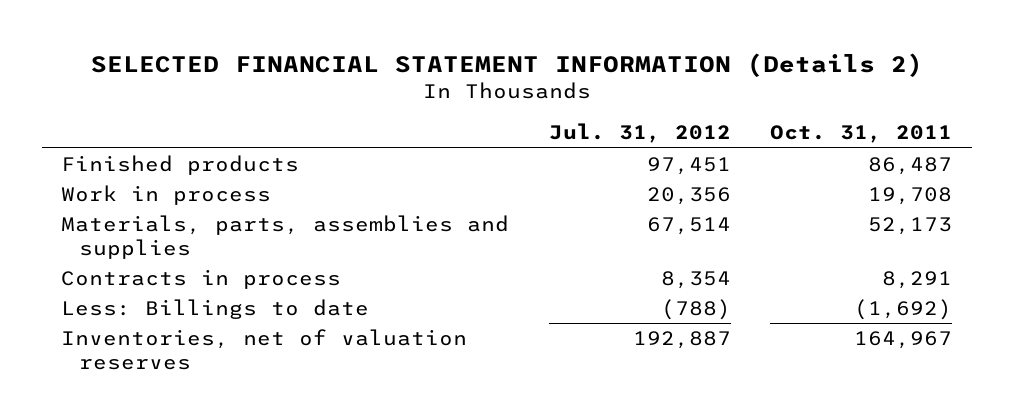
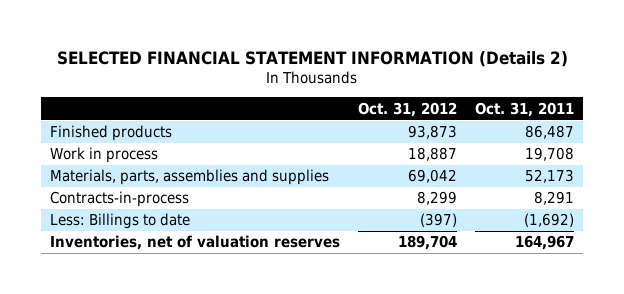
- | Jul. 31, 2012 | Oct. 31, 2011
+ | Oct. 31, 2012 | Oct. 31, 2011
- Contracts in process | 8,354 | 8,291
+ Contracts-in-process | 8,299 | 8,291

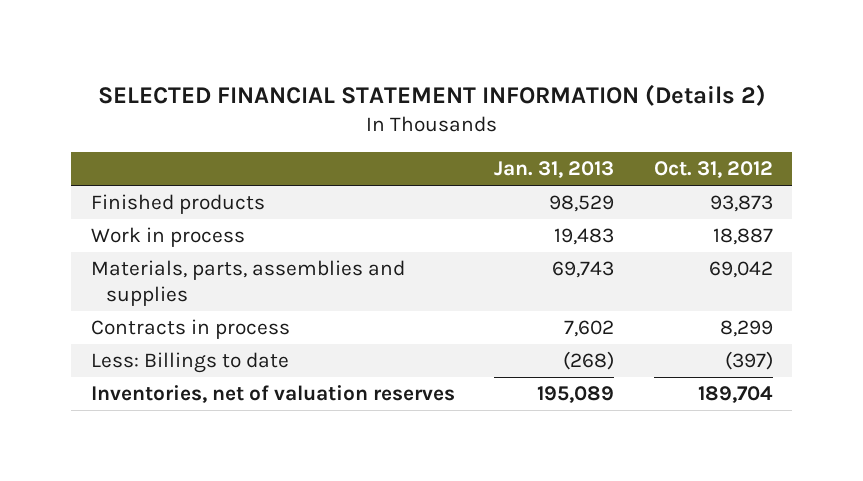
- | Oct. 31, 2012 | Oct. 31, 2011
+ | Jan. 31, 2013 | Oct. 31, 2012
- Contracts-in-process | 8,299 | 8,291
+ Contracts in process | 7,602 | 8,299

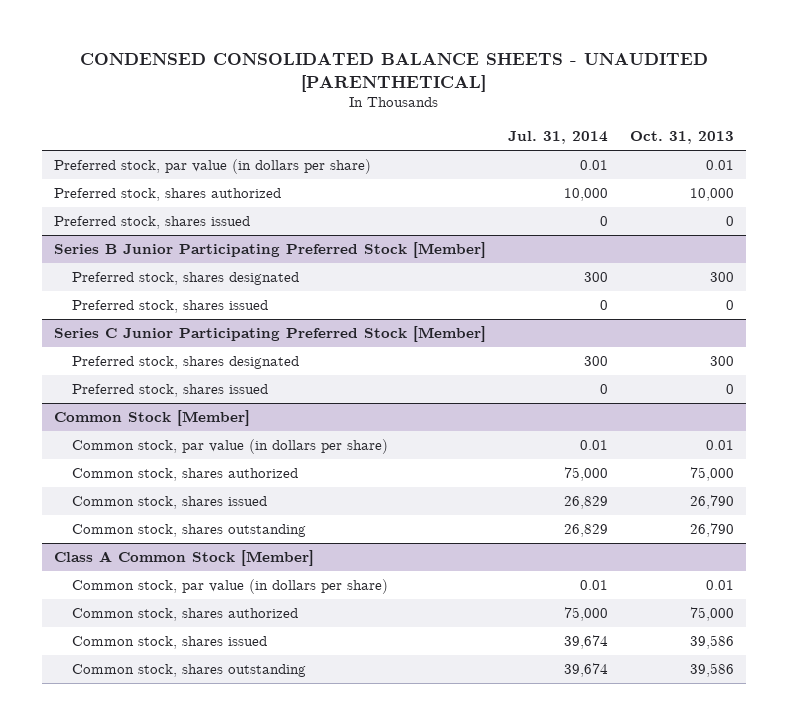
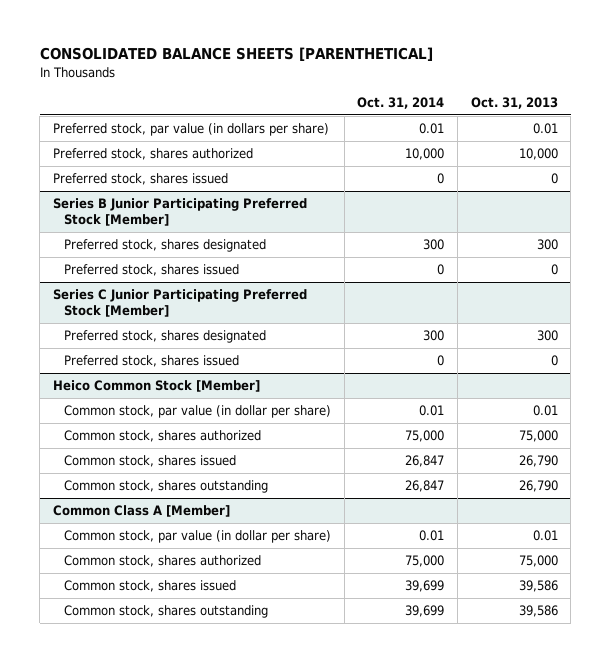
- CONDENSED CONSOLIDATED BALANCE SHEETS - UNAUDITED [PARENTHETICAL]
+ CONSOLIDATED BALANCE SHEETS [PARENTHETICAL]
- | Jul. 31, 2014 | Oct. 31, 2013
+ | Oct. 31, 2014 | Oct. 31, 2013
- Common Stock [Member]
- Common stock, par value (in dollars per share) | 0.01 | 0.01
+ Heico Common Stock [Member]
+ Common stock, par value (in dollar per share) | 0.01 | 0.01
- Class A Common Stock [Member]
- Common stock, par value (in dollars per share) | 0.01 | 0.01
+ Common Class A [Member]
+ Common stock, par value (in dollar per share) | 0.01 | 0.01

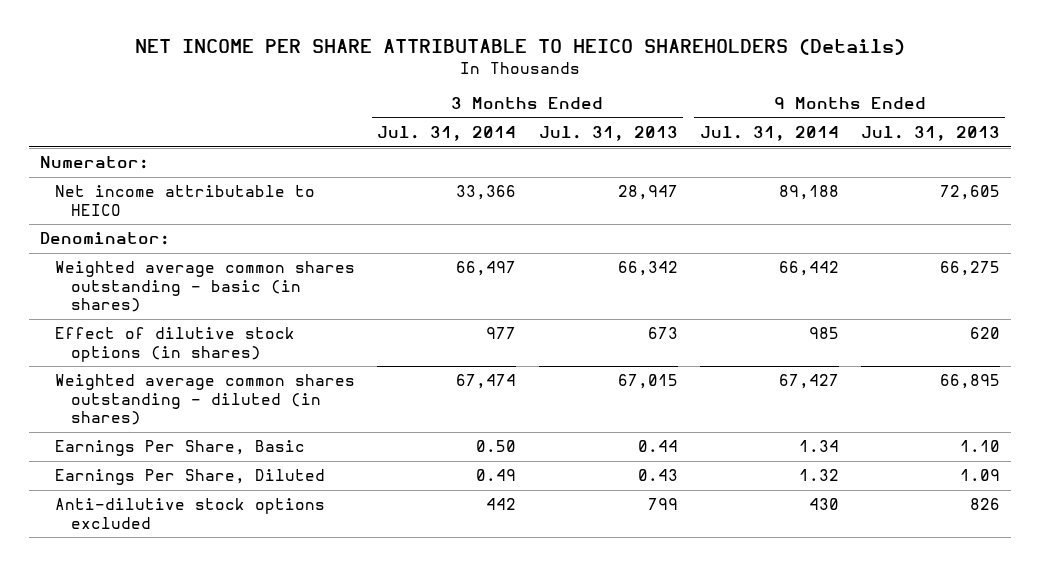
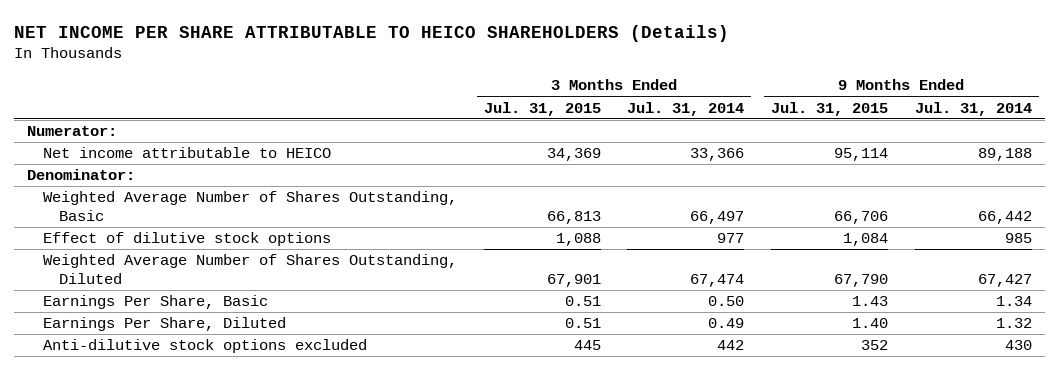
- | 3 Months Ended Jul. 31, 2014 | 3 Months Ended Jul. 31, 2013 | 9 Months Ended Jul. 31, 2014 | 9 Months Ended Jul. 31, 2013
+ | 3 Months Ended Jul. 31, 2015 | 3 Months Ended Jul. 31, 2014 | 9 Months Ended Jul. 31, 2015 | 9 Months Ended Jul. 31, 2014
- Weighted average common shares outstanding - basic (in shares) | 66,497 | 66,342 | 66,442 | 66,275
- Effect of dilutive stock options (in shares) | 977 | 673 | 985 | 620
- Weighted average common shares outstanding - diluted (in shares) | 67,474 | 67,015 | 67,427 | 66,895
+ Weighted Average Number of Shares Outstanding, Basic | 66,813 | 66,497 | 66,706 | 66,442
+ Effect of dilutive stock options | 1,088 | 977 | 1,084 | 985
+ Weighted Average Number of Shares Outstanding, Diluted | 67,901 | 67,474 | 67,790 | 67,427

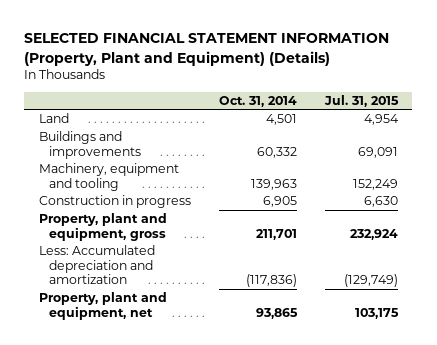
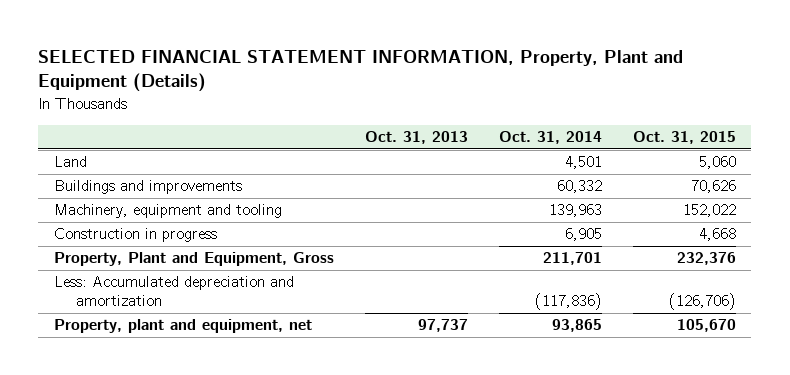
- SELECTED FINANCIAL STATEMENT INFORMATION (Property, Plant and Equipment) (Details)
+ SELECTED FINANCIAL STATEMENT INFORMATION, Property, Plant and Equipment (Details)
- | Oct. 31, 2014 | Jul. 31, 2015
+ | Oct. 31, 2013 | Oct. 31, 2014 | Oct. 31, 2015
- Property, plant and equipment, gross | 211,701 | 232,924
+ Property, Plant and Equipment, Gross | | 211,701 | 232,376

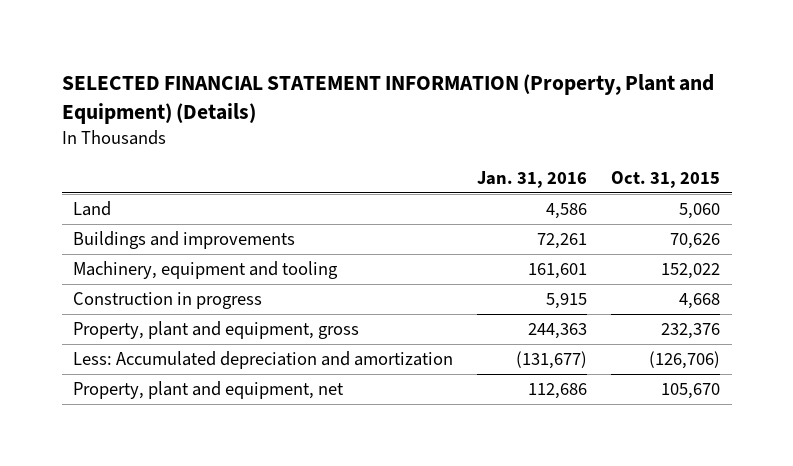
- SELECTED FINANCIAL STATEMENT INFORMATION, Property, Plant and Equipment (Details)
+ SELECTED FINANCIAL STATEMENT INFORMATION (Property, Plant and Equipment) (Details)
- | Oct. 31, 2013 | Oct. 31, 2014 | Oct. 31, 2015
+ | Jan. 31, 2016 | Oct. 31, 2015
- Property, Plant and Equipment, Gross | | 211,701 | 232,376
+ Property, plant and equipment, gross | 244,363 | 232,376

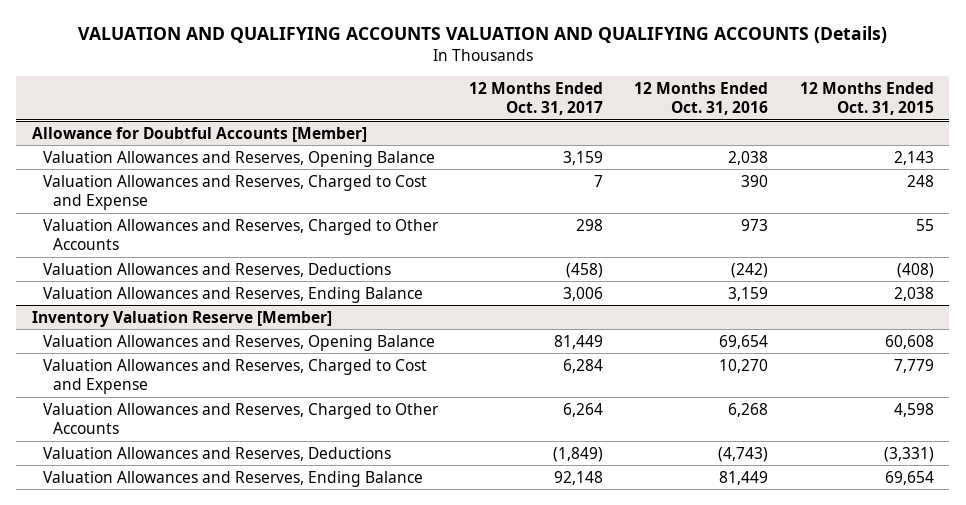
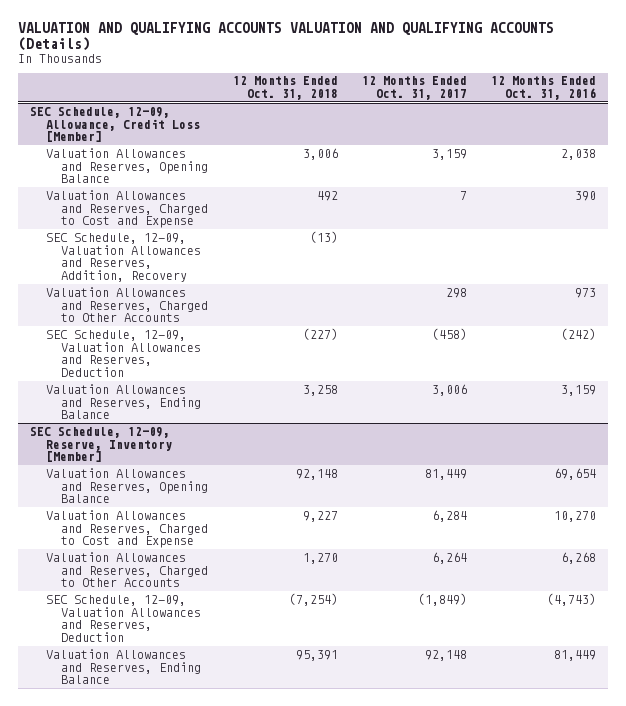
- | 12 Months Ended Oct. 31, 2017 | 12 Months Ended Oct. 31, 2016 | 12 Months Ended Oct. 31, 2015
+ | 12 Months Ended Oct. 31, 2018 | 12 Months Ended Oct. 31, 2017 | 12 Months Ended Oct. 31, 2016
- Allowance for Doubtful Accounts [Member]
+ SEC Schedule, 12-09, Allowance, Credit Loss [Member]
+ SEC Schedule, 12-09, Valuation Allowances and Reserves, Addition, Recovery | (13) | |
- Valuation Allowances and Reserves, Deductions | (458) | (242) | (408)
+ SEC Schedule, 12-09, Valuation Allowances and Reserves, Deduction | (227) | (458) | (242)
- Inventory Valuation Reserve [Member]
+ SEC Schedule, 12-09, Reserve, Inventory [Member]
- Valuation Allowances and Reserves, Deductions | (1,849) | (4,743) | (3,331)
+ SEC Schedule, 12-09, Valuation Allowances and Reserves, Deduction | (7,254) | (1,849) | (4,743)

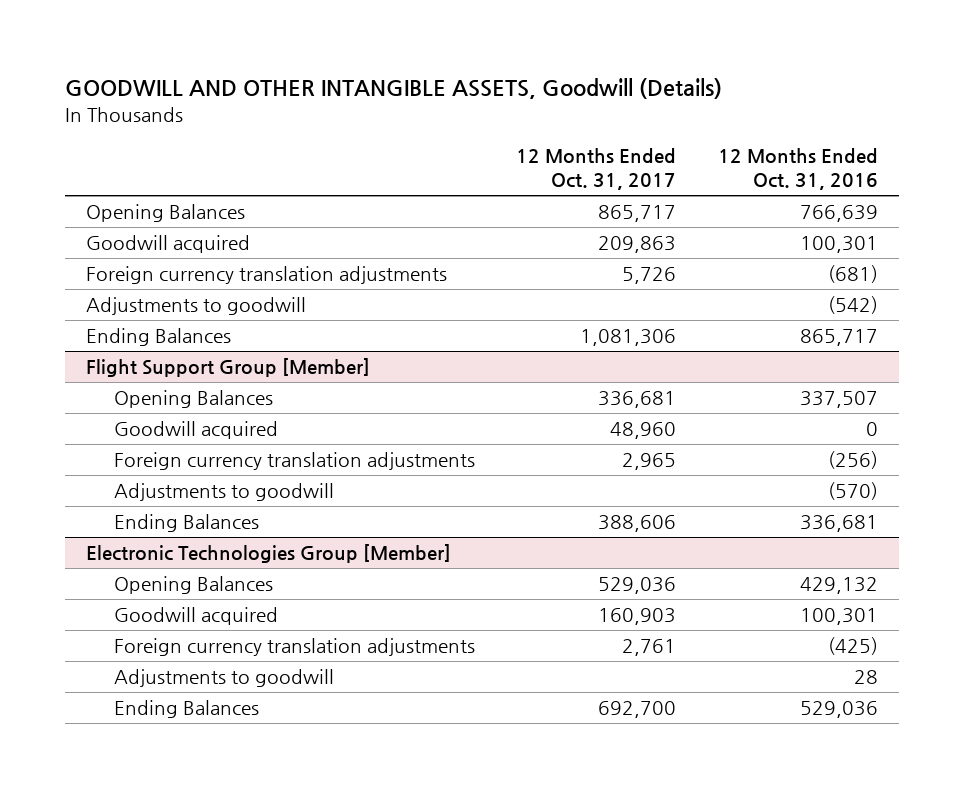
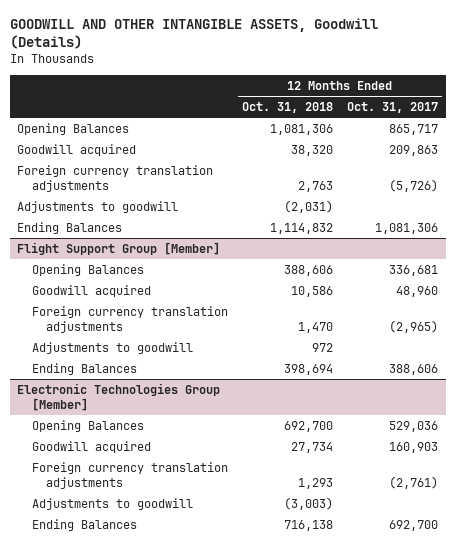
- | 12 Months Ended Oct. 31, 2017 | 12 Months Ended Oct. 31, 2016
+ | 12 Months Ended Oct. 31, 2018 | 12 Months Ended Oct. 31, 2017
- Foreign currency translation adjustments | 5,726 | (681)
+ Foreign currency translation adjustments | 2,763 | (5,726)
@ Flight Support Group [Member]
- Foreign currency translation adjustments | 2,965 | (256)
+ Foreign currency translation adjustments | 1,470 | (2,965)
@ Electronic Technologies Group [Member]
- Foreign currency translation adjustments | 2,761 | (425)
+ Foreign currency translation adjustments | 1,293 | (2,761)

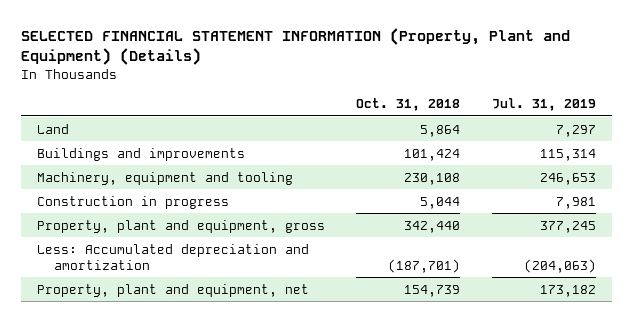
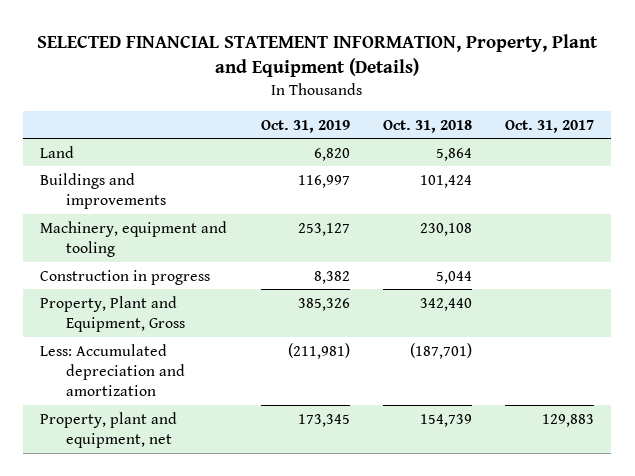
- SELECTED FINANCIAL STATEMENT INFORMATION (Property, Plant and Equipment) (Details)
+ SELECTED FINANCIAL STATEMENT INFORMATION, Property, Plant and Equipment (Details)
- | Oct. 31, 2018 | Jul. 31, 2019
+ | Oct. 31, 2019 | Oct. 31, 2018 | Oct. 31, 2017
- Property, plant and equipment, gross | 342,440 | 377,245
+ Property, Plant and Equipment, Gross | 385,326 | 342,440 |

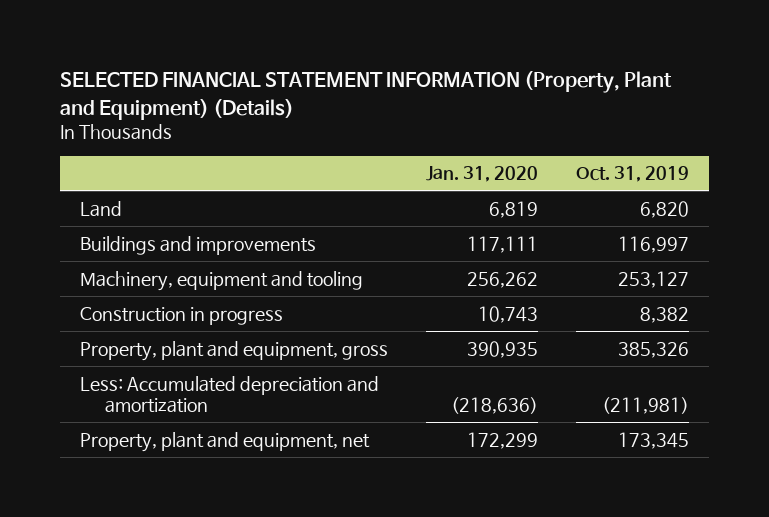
- SELECTED FINANCIAL STATEMENT INFORMATION, Property, Plant and Equipment (Details)
+ SELECTED FINANCIAL STATEMENT INFORMATION (Property, Plant and Equipment) (Details)
- | Oct. 31, 2019 | Oct. 31, 2018 | Oct. 31, 2017
+ | Jan. 31, 2020 | Oct. 31, 2019
- Property, Plant and Equipment, Gross | 385,326 | 342,440 |
+ Property, plant and equipment, gross | 390,935 | 385,326

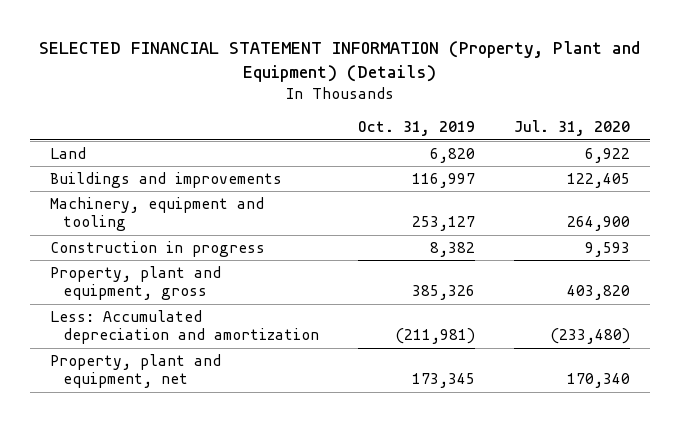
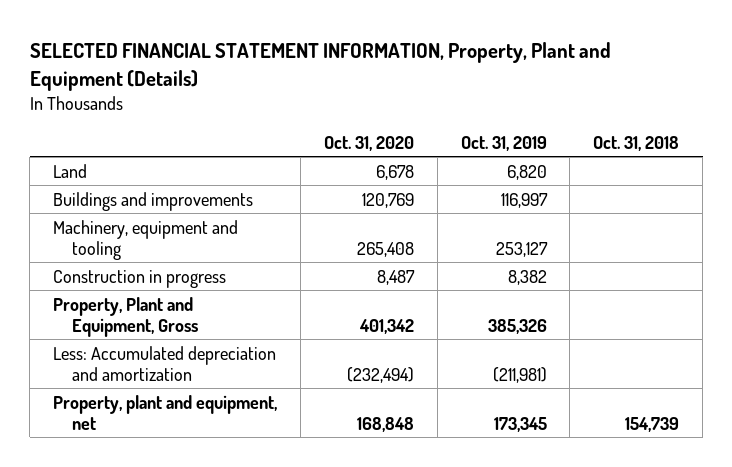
- SELECTED FINANCIAL STATEMENT INFORMATION (Property, Plant and Equipment) (Details)
+ SELECTED FINANCIAL STATEMENT INFORMATION, Property, Plant and Equipment (Details)
- | Oct. 31, 2019 | Jul. 31, 2020
+ | Oct. 31, 2020 | Oct. 31, 2019 | Oct. 31, 2018
- Property, plant and equipment, gross | 385,326 | 403,820
+ Property, Plant and Equipment, Gross | 401,342 | 385,326 |

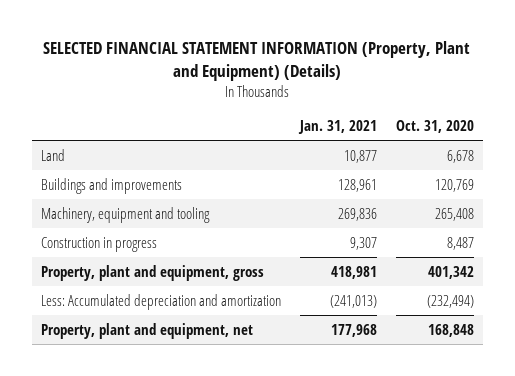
- SELECTED FINANCIAL STATEMENT INFORMATION, Property, Plant and Equipment (Details)
+ SELECTED FINANCIAL STATEMENT INFORMATION (Property, Plant and Equipment) (Details)
- | Oct. 31, 2020 | Oct. 31, 2019 | Oct. 31, 2018
+ | Jan. 31, 2021 | Oct. 31, 2020
- Property, Plant and Equipment, Gross | 401,342 | 385,326 |
+ Property, plant and equipment, gross | 418,981 | 401,342

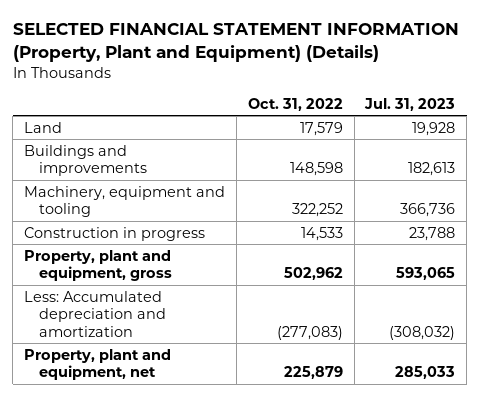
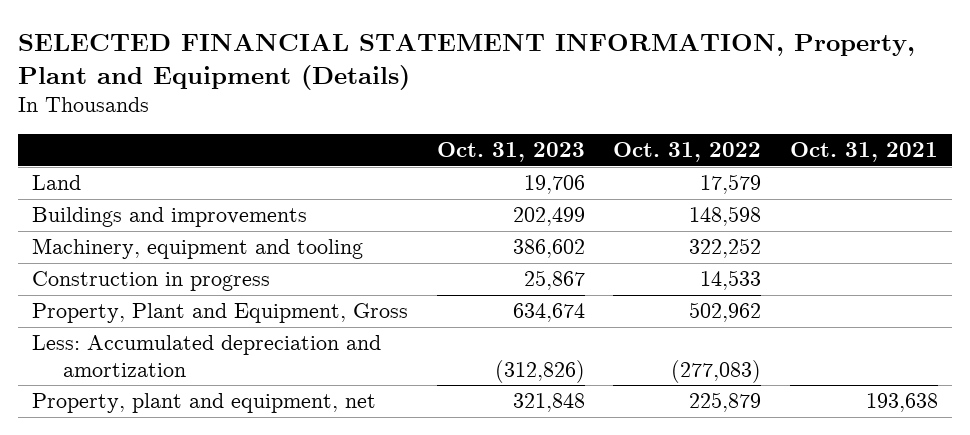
- SELECTED FINANCIAL STATEMENT INFORMATION (Property, Plant and Equipment) (Details)
+ SELECTED FINANCIAL STATEMENT INFORMATION, Property, Plant and Equipment (Details)
- | Oct. 31, 2022 | Jul. 31, 2023
+ | Oct. 31, 2023 | Oct. 31, 2022 | Oct. 31, 2021
- Property, plant and equipment, gross | 502,962 | 593,065
+ Property, Plant and Equipment, Gross | 634,674 | 502,962 |

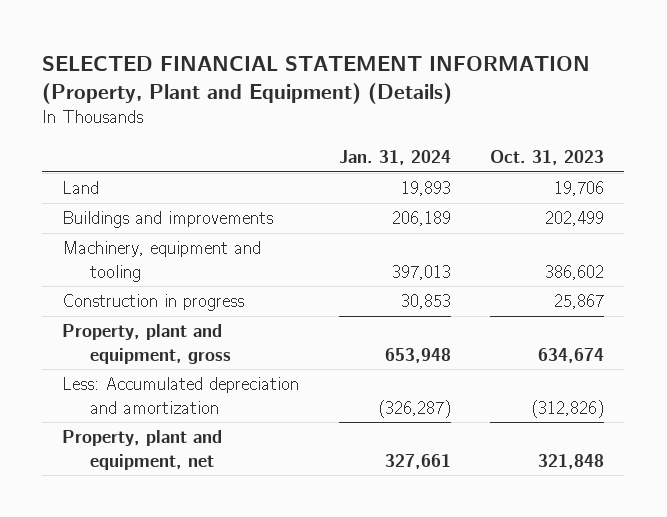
- SELECTED FINANCIAL STATEMENT INFORMATION, Property, Plant and Equipment (Details)
+ SELECTED FINANCIAL STATEMENT INFORMATION (Property, Plant and Equipment) (Details)
- | Oct. 31, 2023 | Oct. 31, 2022 | Oct. 31, 2021
+ | Jan. 31, 2024 | Oct. 31, 2023
- Property, Plant and Equipment, Gross | 634,674 | 502,962 |
+ Property, plant and equipment, gross | 653,948 | 634,674

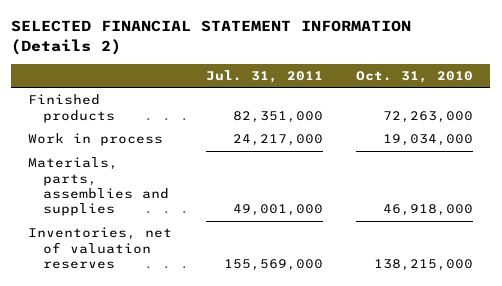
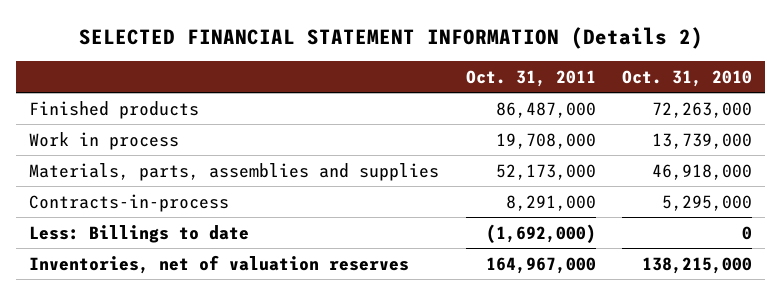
- | Jul. 31, 2011 | Oct. 31, 2010
+ | Oct. 31, 2011 | Oct. 31, 2010
- Work in process | 24,217,000 | 19,034,000
+ Work in process | 19,708,000 | 13,739,000
+ Contracts-in-process | 8,291,000 | 5,295,000
+ Less: Billings to date | (1,692,000) | 0

